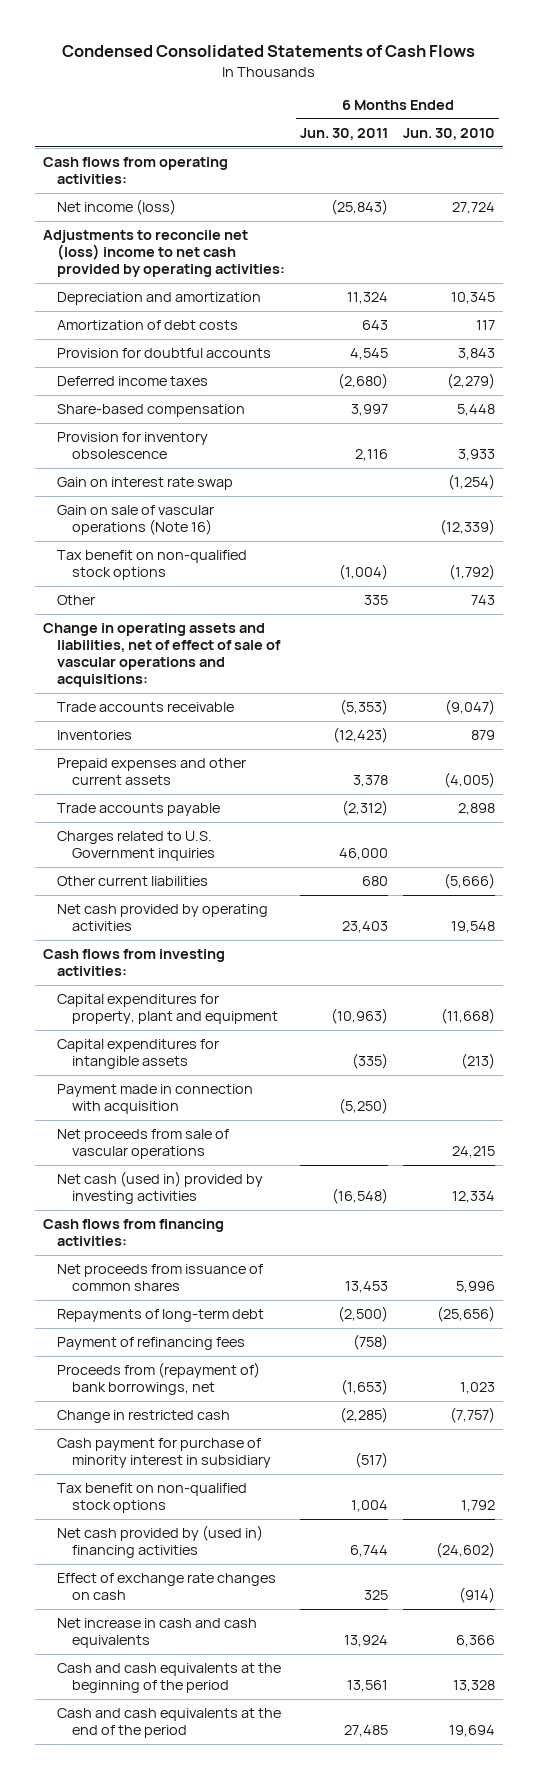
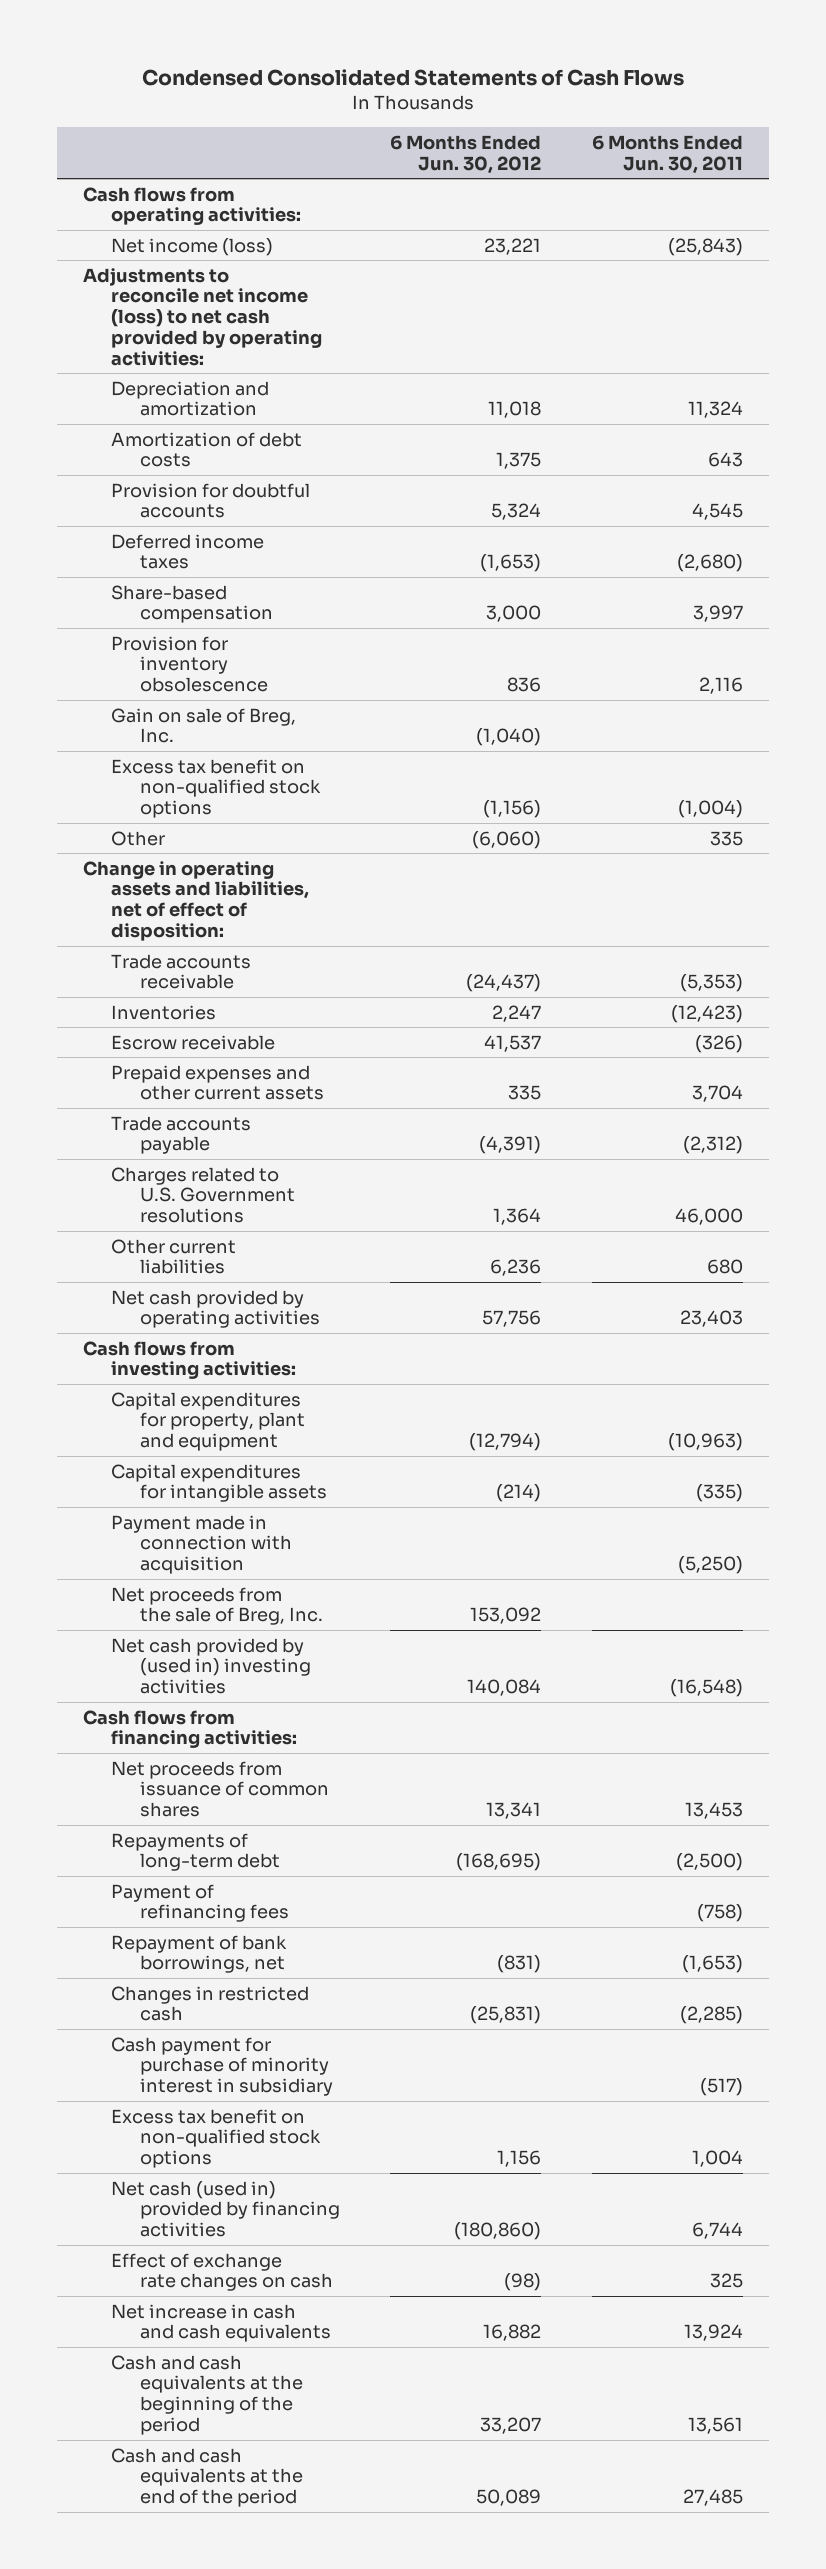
- | 6 Months Ended Jun. 30, 2011 | 6 Months Ended Jun. 30, 2010
+ | 6 Months Ended Jun. 30, 2012 | 6 Months Ended Jun. 30, 2011
- Adjustments to reconcile net (loss) income to net cash provided by operating activities:
+ Adjustments to reconcile net income (loss) to net cash provided by operating activities:
- Gain on interest rate swap | | (1,254)
- Gain on sale of vascular operations (Note 16) | | (12,339)
- Tax benefit on non-qualified stock options | (1,004) | (1,792)
+ Gain on sale of Breg, Inc. | (1,040) |
+ Excess tax benefit on non-qualified stock options | (1,156) | (1,004)
- Change in operating assets and liabilities, net of effect of sale of vascular operations and acquisitions:
+ Change in operating assets and liabilities, net of effect of disposition:
- Prepaid expenses and other current assets | 3,378 | (4,005)
+ Escrow receivable | 41,537 | (326)
+ Prepaid expenses and other current assets | 335 | 3,704
- Charges related to U.S. Government inquiries | 46,000 |
+ Charges related to U.S. Government resolutions | 1,364 | 46,000
- Net proceeds from sale of vascular operations | | 24,215
- Net cash (used in) provided by investing activities | (16,548) | 12,334
+ Net proceeds from the sale of Breg, Inc. | 153,092 |
+ Net cash provided by (used in) investing activities | 140,084 | (16,548)
- Proceeds from (repayment of) bank borrowings, net | (1,653) | 1,023
- Change in restricted cash | (2,285) | (7,757)
+ Repayment of bank borrowings, net | (831) | (1,653)
+ Changes in restricted cash | (25,831) | (2,285)
- Tax benefit on non-qualified stock options | 1,004 | 1,792
- Net cash provided by (used in) financing activities | 6,744 | (24,602)
+ Excess tax benefit on non-qualified stock options | 1,156 | 1,004
+ Net cash (used in) provided by financing activities | (180,860) | 6,744

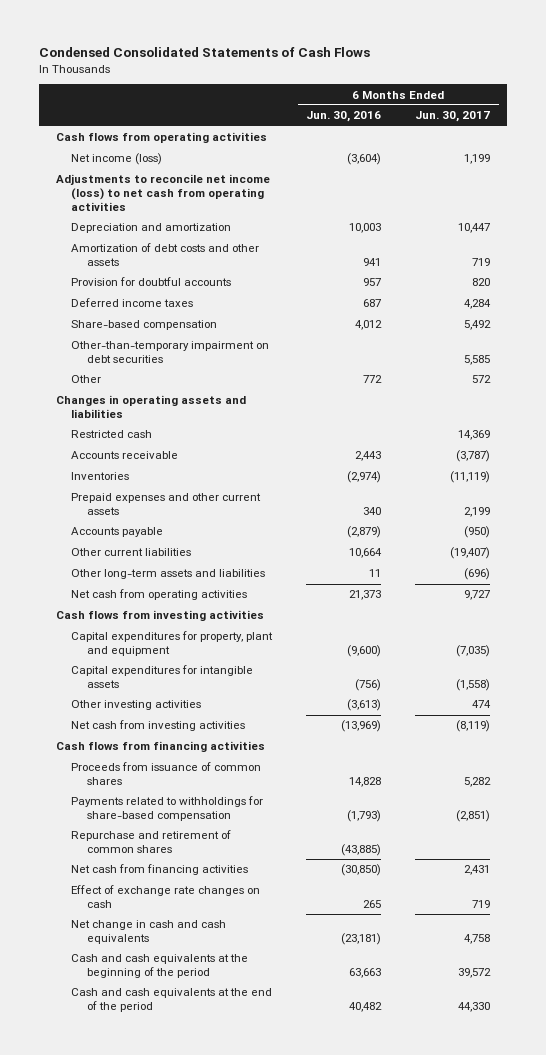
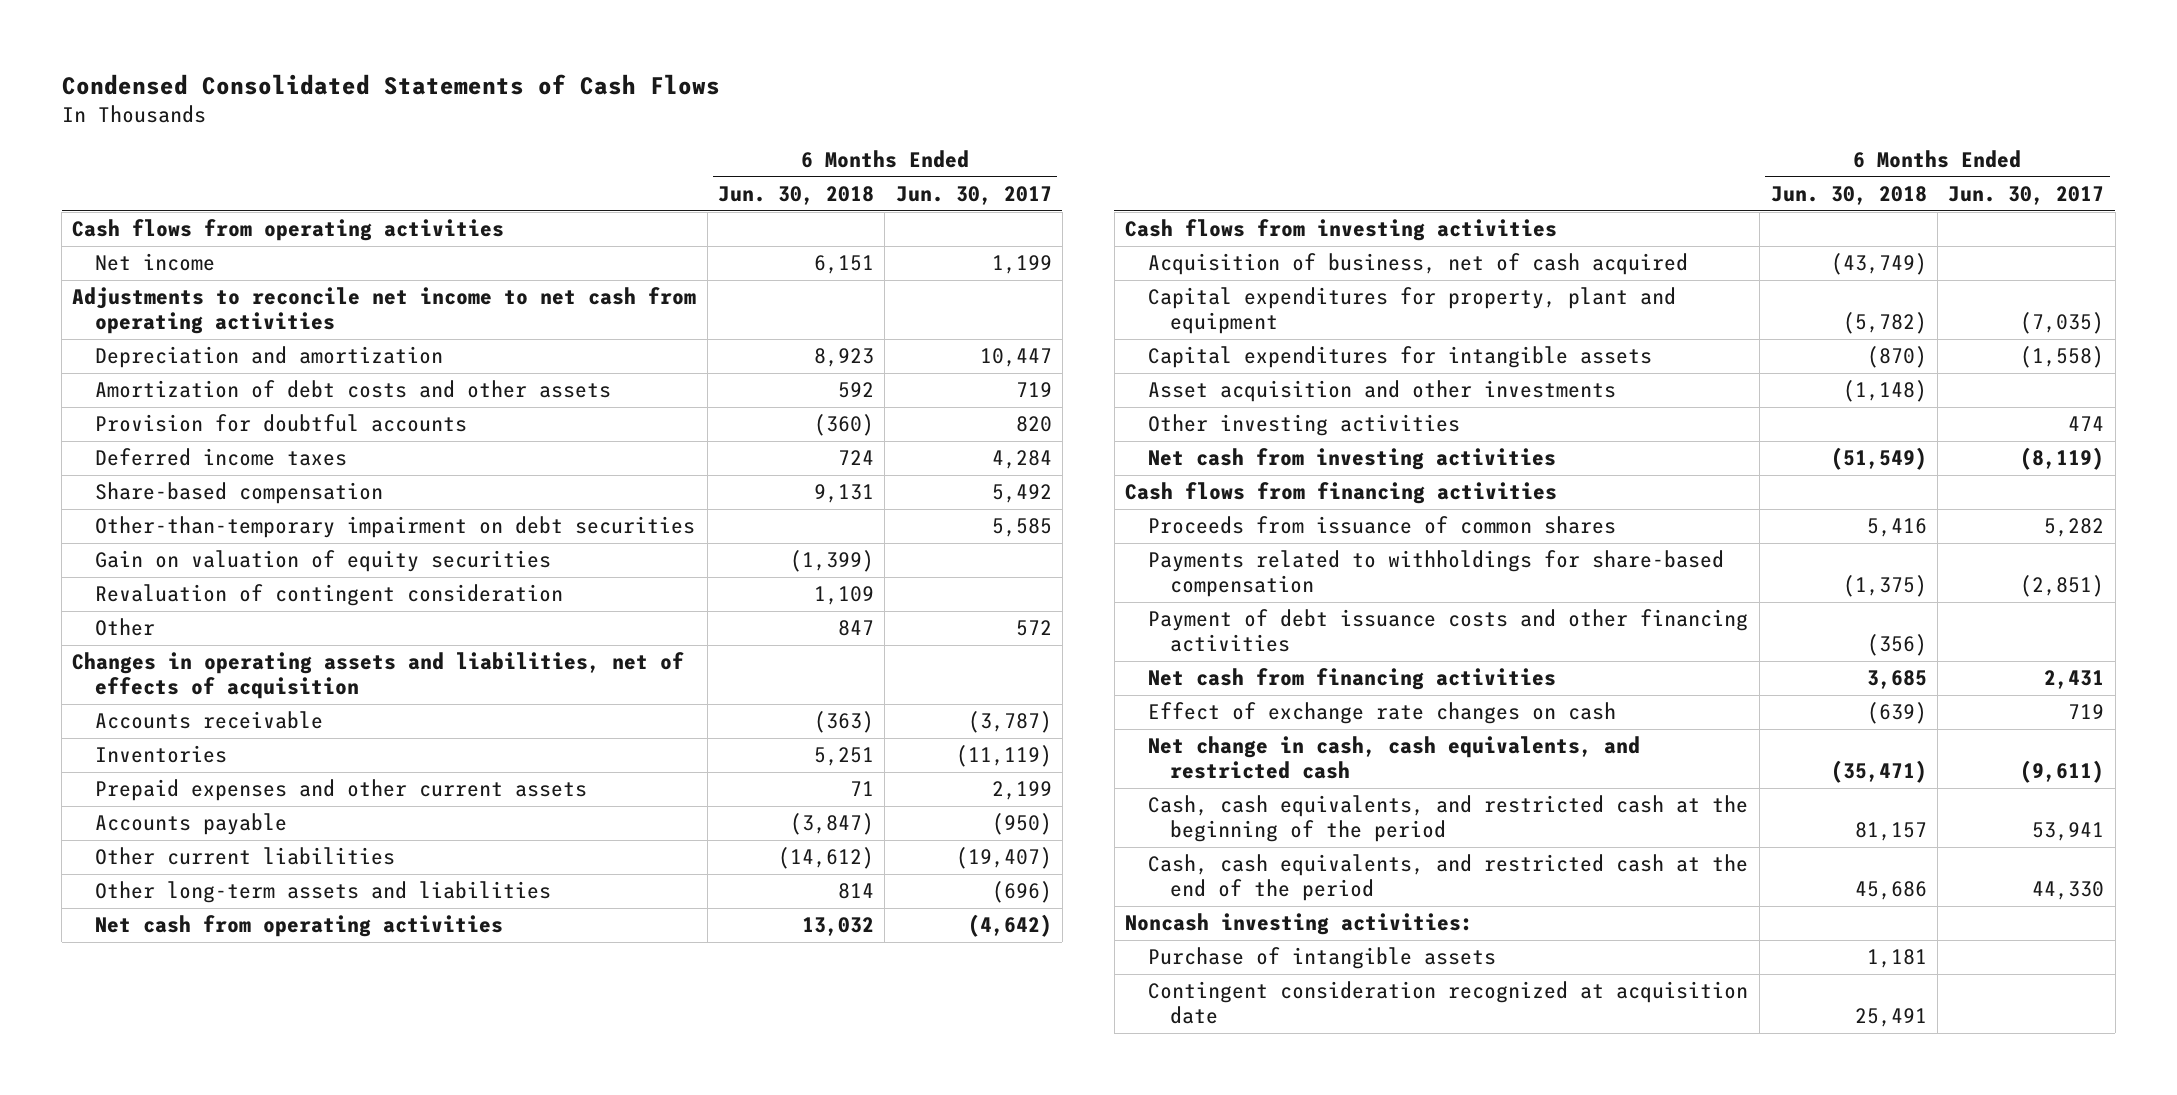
- | 6 Months Ended Jun. 30, 2016 | 6 Months Ended Jun. 30, 2017
+ | 6 Months Ended Jun. 30, 2018 | 6 Months Ended Jun. 30, 2017
- Net income (loss) | (3,604) | 1,199
- Adjustments to reconcile net income (loss) to net cash from operating activities
+ Net income | 6,151 | 1,199
+ Adjustments to reconcile net income to net cash from operating activities
+ Gain on valuation of equity securities | (1,399) |
+ Revaluation of contingent consideration | 1,109 |
- Changes in operating assets and liabilities
- Restricted cash | | 14,369
+ Changes in operating assets and liabilities, net of effects of acquisition
- Net cash from operating activities | 21,373 | 9,727
+ Net cash from operating activities | 13,032 | (4,642)
+ Acquisition of business, net of cash acquired | (43,749) |
+ Asset acquisition and other investments | (1,148) |
- Repurchase and retirement of common shares | (43,885) |
+ Payment of debt issuance costs and other financing activities | (356) |
- Net change in cash and cash equivalents | (23,181) | 4,758
- Cash and cash equivalents at the beginning of the period | 63,663 | 39,572
- Cash and cash equivalents at the end of the period | 40,482 | 44,330
+ Net change in cash, cash equivalents, and restricted cash | (35,471) | (9,611)
+ Cash, cash equivalents, and restricted cash at the beginning of the period | 81,157 | 53,941
+ Cash, cash equivalents, and restricted cash at the end of the period | 45,686 | 44,330
+ Noncash investing activities:
+ Purchase of intangible assets | 1,181 |
+ Contingent consideration recognized at acquisition date | 25,491 |

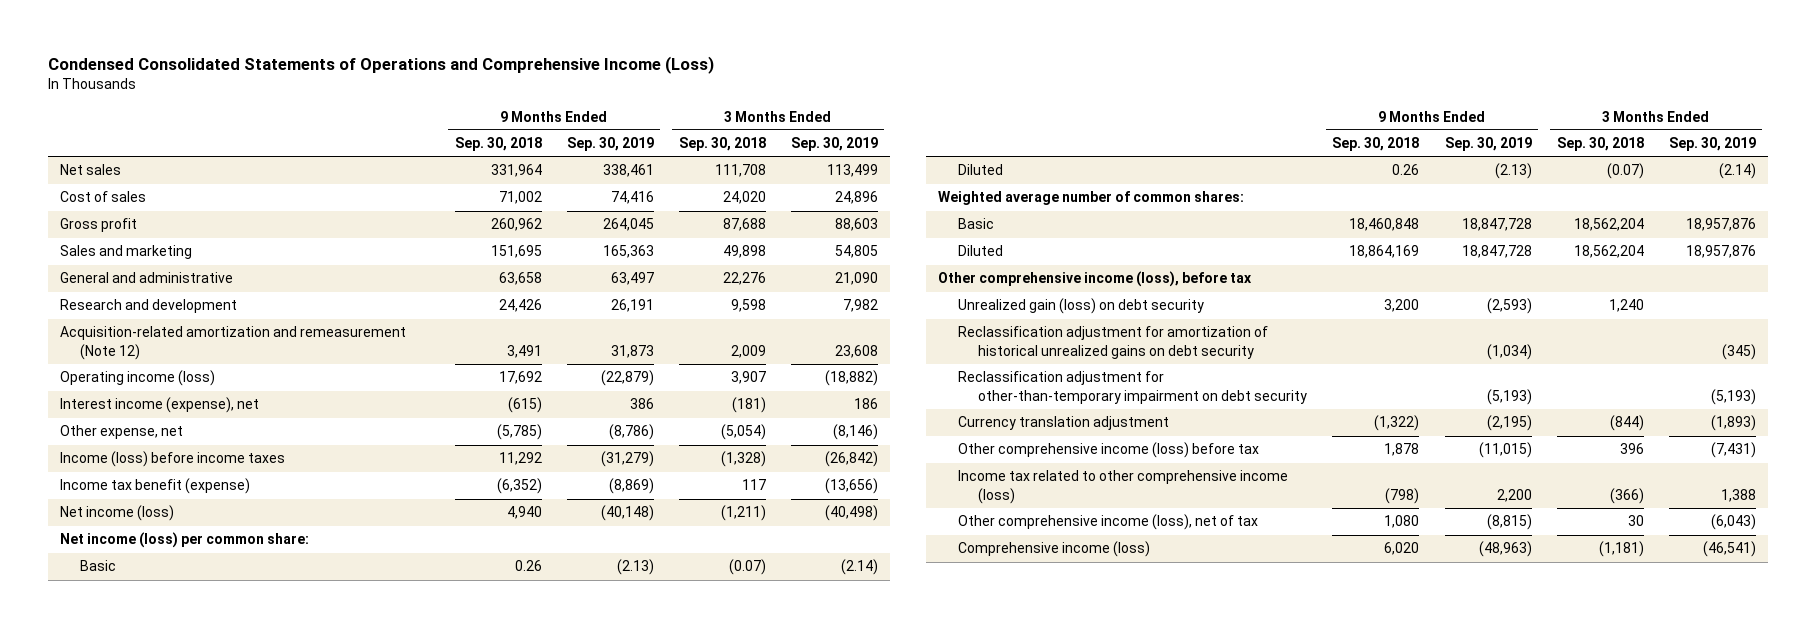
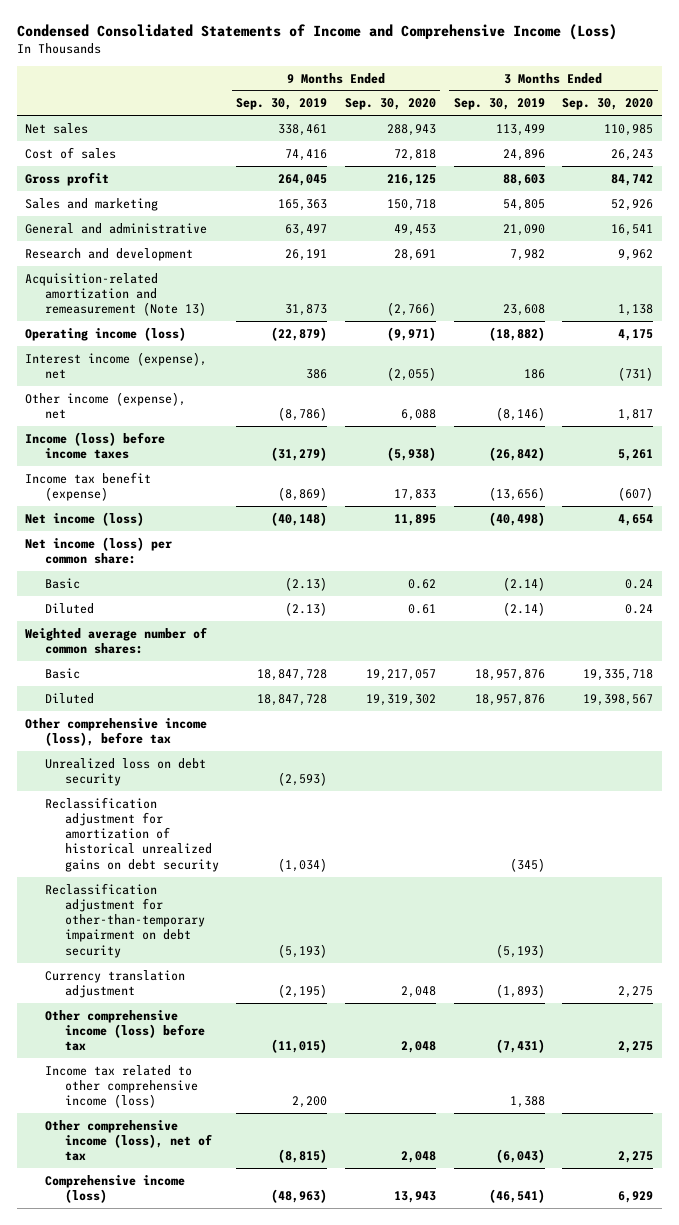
- Condensed Consolidated Statements of Operations and Comprehensive Income (Loss)
+ Condensed Consolidated Statements of Income and Comprehensive Income (Loss)
- | 9 Months Ended Sep. 30, 2018 | 9 Months Ended Sep. 30, 2019 | 3 Months Ended Sep. 30, 2018 | 3 Months Ended Sep. 30, 2019
+ | 9 Months Ended Sep. 30, 2019 | 9 Months Ended Sep. 30, 2020 | 3 Months Ended Sep. 30, 2019 | 3 Months Ended Sep. 30, 2020
- Acquisition-related amortization and remeasurement (Note 12) | 3,491 | 31,873 | 2,009 | 23,608
+ Acquisition-related amortization and remeasurement (Note 13) | 31,873 | (2,766) | 23,608 | 1,138
- Other expense, net | (5,785) | (8,786) | (5,054) | (8,146)
+ Other income (expense), net | (8,786) | 6,088 | (8,146) | 1,817
- Unrealized gain (loss) on debt security | 3,200 | (2,593) | 1,240 |
+ Unrealized loss on debt security | (2,593) | | |

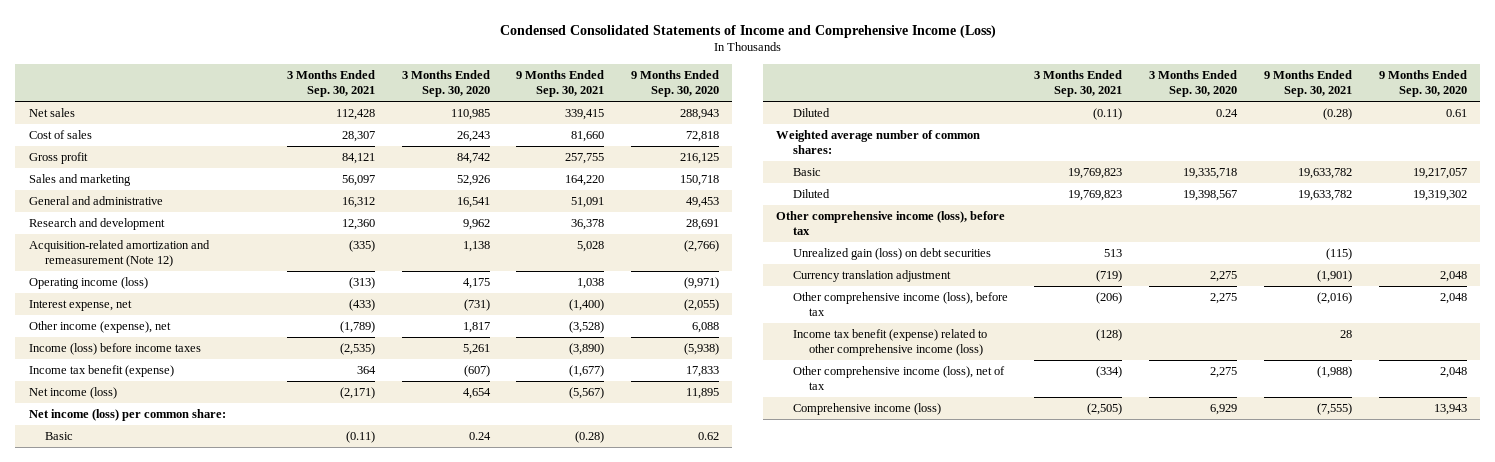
- | 9 Months Ended Sep. 30, 2019 | 9 Months Ended Sep. 30, 2020 | 3 Months Ended Sep. 30, 2019 | 3 Months Ended Sep. 30, 2020
+ | 3 Months Ended Sep. 30, 2021 | 3 Months Ended Sep. 30, 2020 | 9 Months Ended Sep. 30, 2021 | 9 Months Ended Sep. 30, 2020
- Acquisition-related amortization and remeasurement (Note 13) | 31,873 | (2,766) | 23,608 | 1,138
+ Acquisition-related amortization and remeasurement (Note 12) | (335) | 1,138 | 5,028 | (2,766)
- Interest income (expense), net | 386 | (2,055) | 186 | (731)
+ Interest expense, net | (433) | (731) | (1,400) | (2,055)
- Unrealized loss on debt security | (2,593) | | |
- Reclassification adjustment for amortization of historical unrealized gains on debt security | (1,034) | | (345) |
- Reclassification adjustment for other-than-temporary impairment on debt security | (5,193) | | (5,193) |
+ Unrealized gain (loss) on debt securities | 513 | | (115) |
- Other comprehensive income (loss) before tax | (11,015) | 2,048 | (7,431) | 2,275
- Income tax related to other comprehensive income (loss) | 2,200 | | 1,388 |
+ Other comprehensive income (loss), before tax | (206) | 2,275 | (2,016) | 2,048
+ Income tax benefit (expense) related to other comprehensive income (loss) | (128) | | 28 |

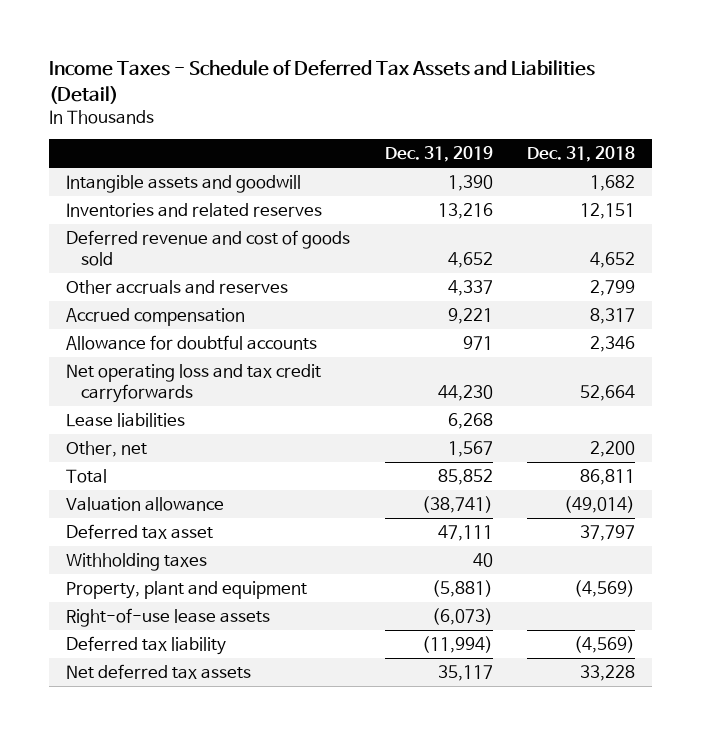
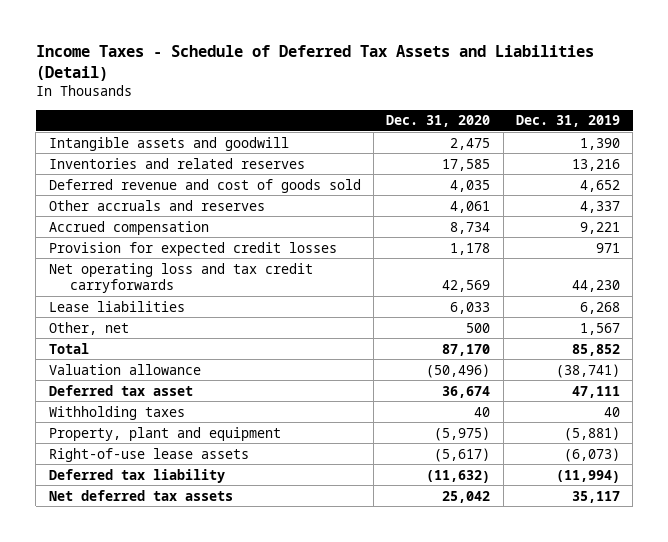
- | Dec. 31, 2019 | Dec. 31, 2018
+ | Dec. 31, 2020 | Dec. 31, 2019
- Allowance for doubtful accounts | 971 | 2,346
+ Provision for expected credit losses | 1,178 | 971

